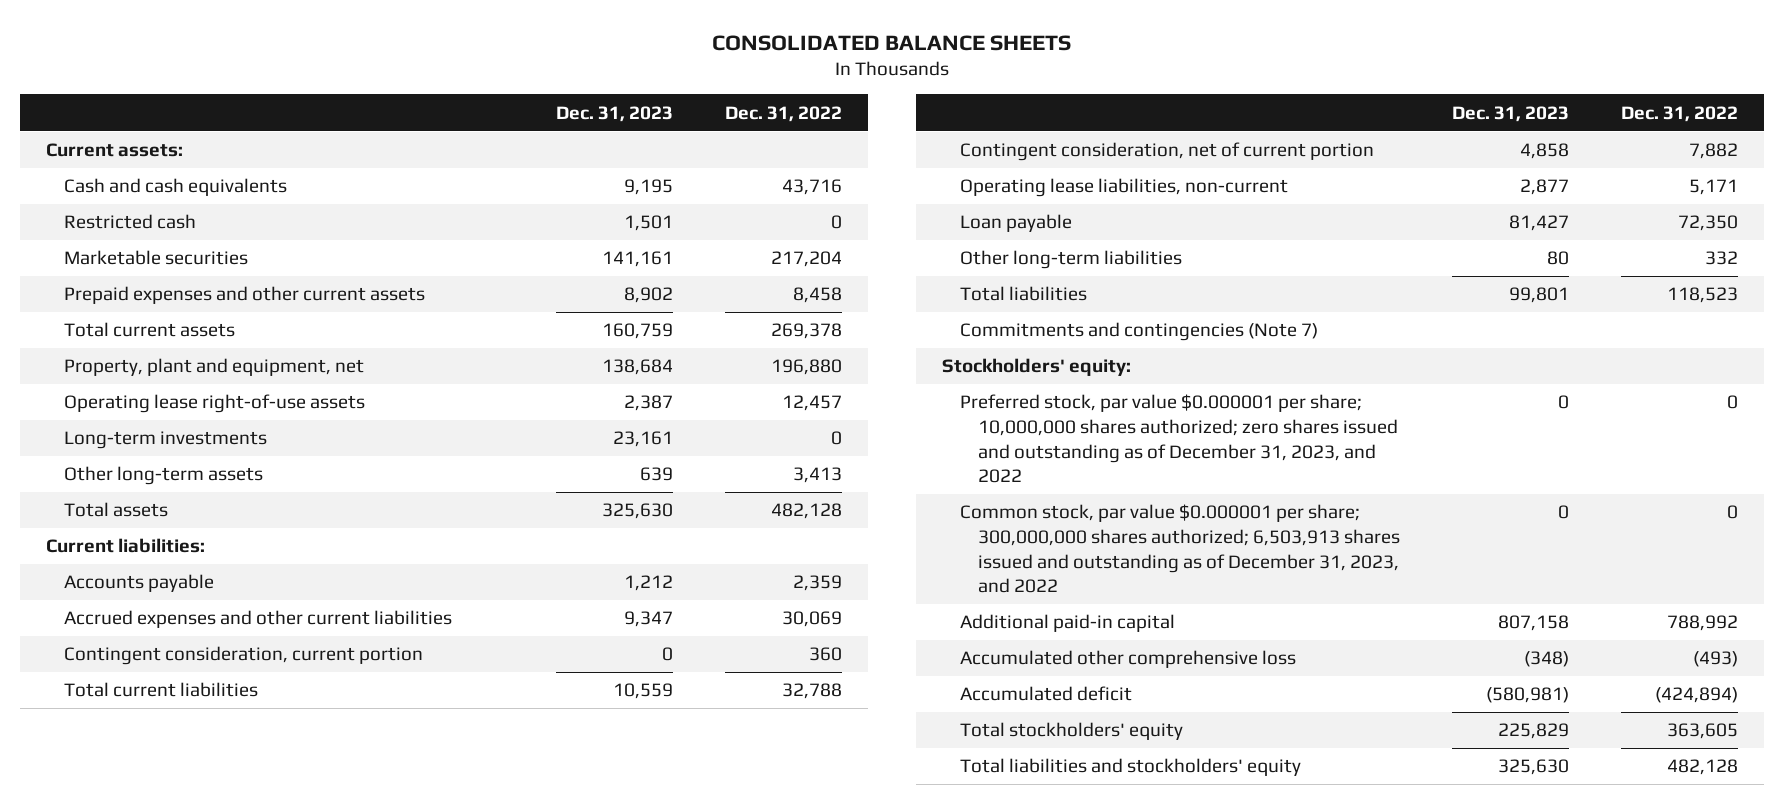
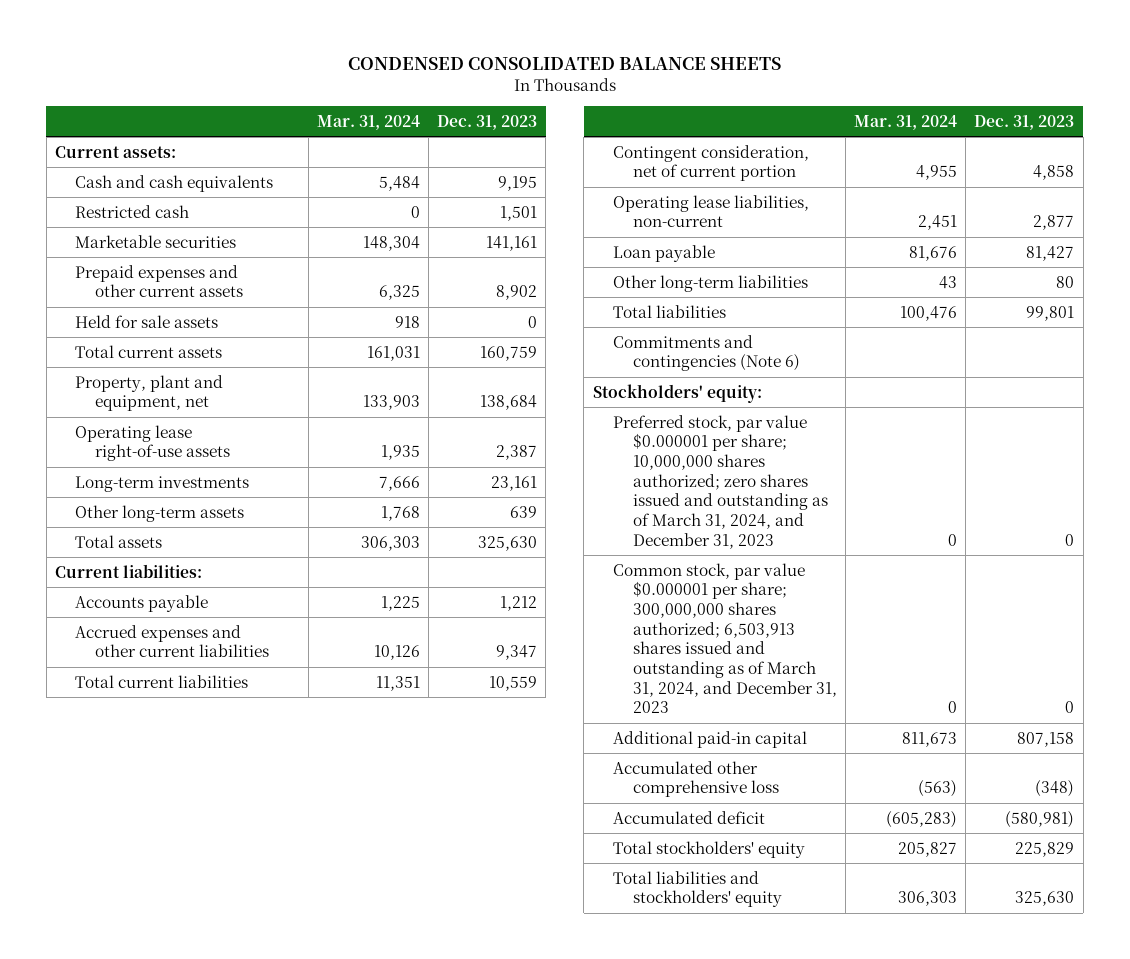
- CONSOLIDATED BALANCE SHEETS
+ CONDENSED CONSOLIDATED BALANCE SHEETS
- | Dec. 31, 2023 | Dec. 31, 2022
+ | Mar. 31, 2024 | Dec. 31, 2023
+ Held for sale assets | 918 | 0
- Contingent consideration, current portion | 0 | 360
- Commitments and contingencies (Note 7)
+ Commitments and contingencies (Note 6)
- Preferred stock, par value $0.000001 per share; 10,000,000 shares authorized; zero shares issued and outstanding as of December 31, 2023, and 2022 | 0 | 0
- Common stock, par value $0.000001 per share; 300,000,000 shares authorized; 6,503,913 shares issued and outstanding as of December 31, 2023, and 2022 | 0 | 0
+ Preferred stock, par value $0.000001 per share; 10,000,000 shares authorized; zero shares issued and outstanding as of March 31, 2024, and December 31, 2023 | 0 | 0
+ Common stock, par value $0.000001 per share; 300,000,000 shares authorized; 6,503,913 shares issued and outstanding as of March 31, 2024, and December 31, 2023 | 0 | 0

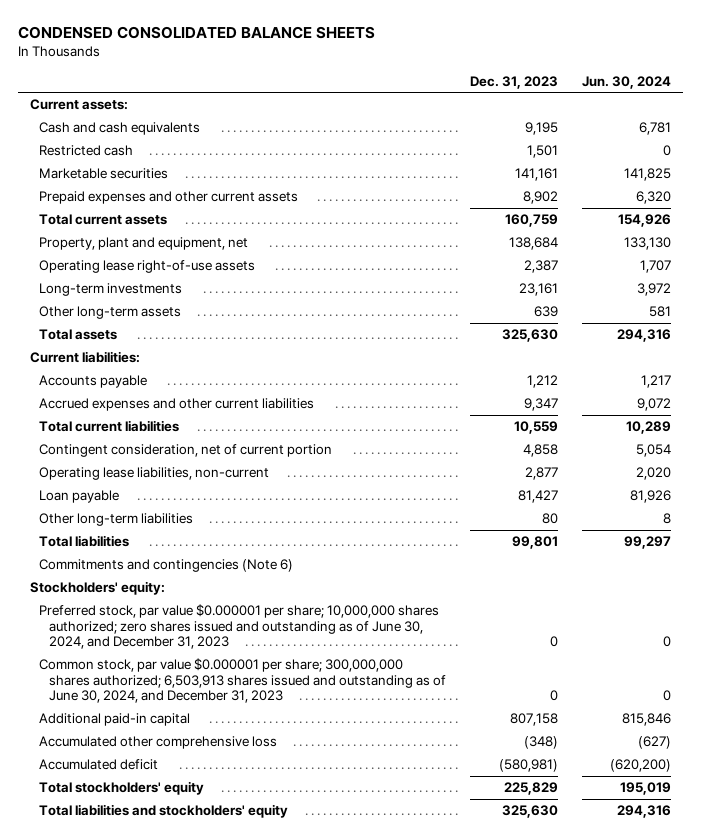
- | Mar. 31, 2024 | Dec. 31, 2023
+ | Dec. 31, 2023 | Jun. 30, 2024
- Held for sale assets | 918 | 0
- Preferred stock, par value $0.000001 per share; 10,000,000 shares authorized; zero shares issued and outstanding as of March 31, 2024, and December 31, 2023 | 0 | 0
- Common stock, par value $0.000001 per share; 300,000,000 shares authorized; 6,503,913 shares issued and outstanding as of March 31, 2024, and December 31, 2023 | 0 | 0
+ Preferred stock, par value $0.000001 per share; 10,000,000 shares authorized; zero shares issued and outstanding as of June 30, 2024, and December 31, 2023 | 0 | 0
+ Common stock, par value $0.000001 per share; 300,000,000 shares authorized; 6,503,913 shares issued and outstanding as of June 30, 2024, and December 31, 2023 | 0 | 0

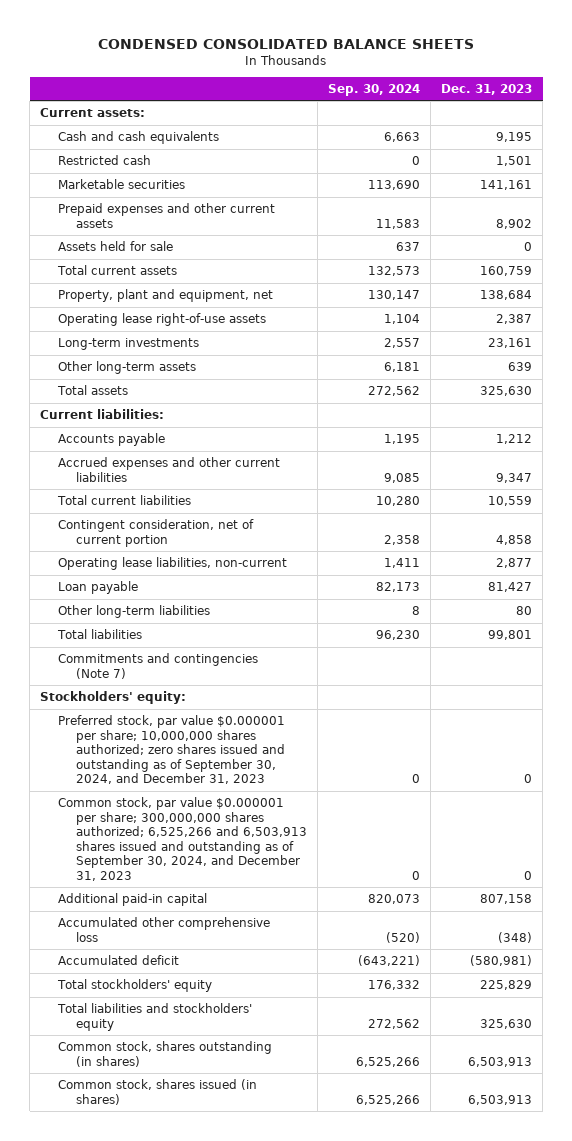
- | Dec. 31, 2023 | Jun. 30, 2024
+ | Sep. 30, 2024 | Dec. 31, 2023
+ Assets held for sale | 637 | 0
- Commitments and contingencies (Note 6)
+ Commitments and contingencies (Note 7)
- Preferred stock, par value $0.000001 per share; 10,000,000 shares authorized; zero shares issued and outstanding as of June 30, 2024, and December 31, 2023 | 0 | 0
- Common stock, par value $0.000001 per share; 300,000,000 shares authorized; 6,503,913 shares issued and outstanding as of June 30, 2024, and December 31, 2023 | 0 | 0
+ Preferred stock, par value $0.000001 per share; 10,000,000 shares authorized; zero shares issued and outstanding as of September 30, 2024, and December 31, 2023 | 0 | 0
+ Common stock, par value $0.000001 per share; 300,000,000 shares authorized; 6,525,266 and 6,503,913 shares issued and outstanding as of September 30, 2024, and December 31, 2023 | 0 | 0
+ Common stock, shares outstanding (in shares) | 6,525,266 | 6,503,913
+ Common stock, shares issued (in shares) | 6,525,266 | 6,503,913

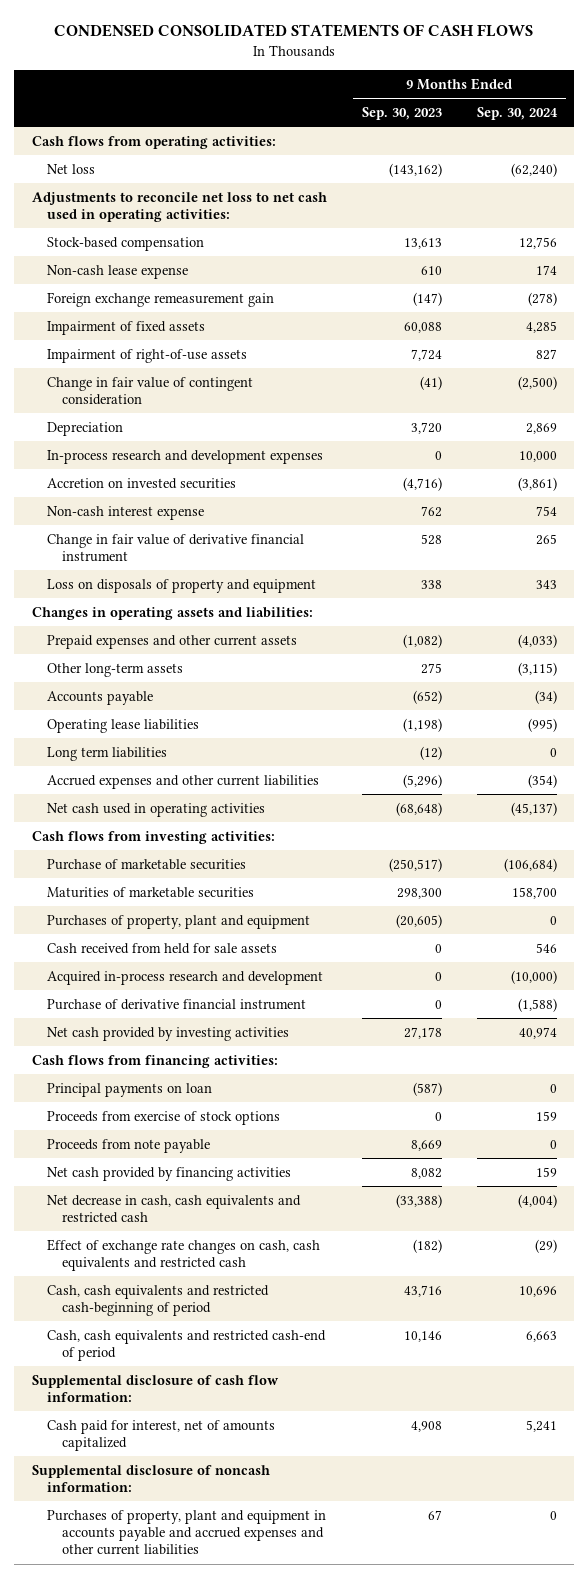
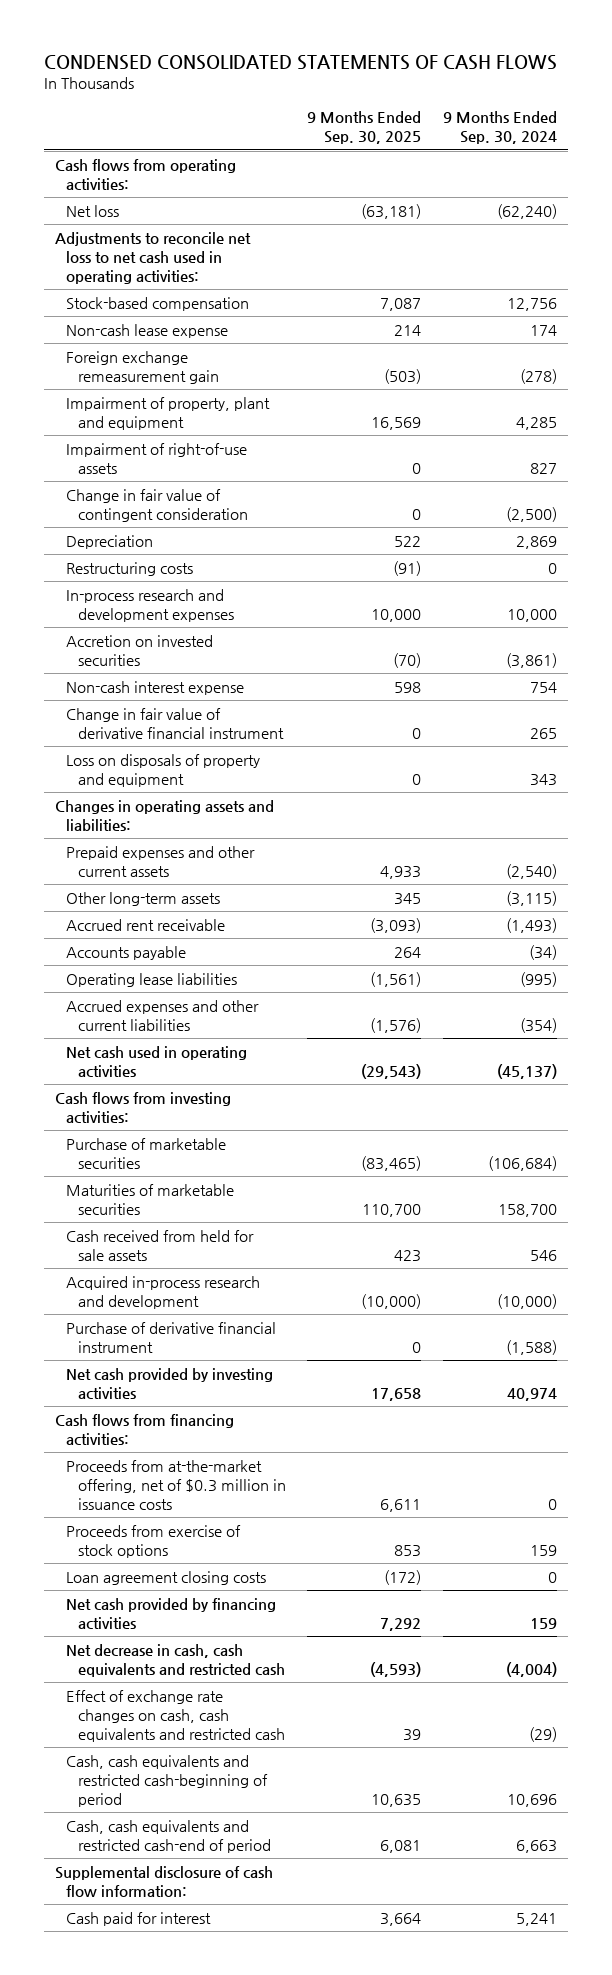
- | 9 Months Ended Sep. 30, 2023 | 9 Months Ended Sep. 30, 2024
+ | 9 Months Ended Sep. 30, 2025 | 9 Months Ended Sep. 30, 2024
- Impairment of fixed assets | 60,088 | 4,285
+ Impairment of property, plant and equipment | 16,569 | 4,285
+ Restructuring costs | (91) | 0
- Prepaid expenses and other current assets | (1,082) | (4,033)
+ Prepaid expenses and other current assets | 4,933 | (2,540)
+ Accrued rent receivable | (3,093) | (1,493)
- Long term liabilities | (12) | 0
- Purchases of property, plant and equipment | (20,605) | 0
- Principal payments on loan | (587) | 0
+ Proceeds from at-the-market offering, net of $0.3 million in issuance costs | 6,611 | 0
- Proceeds from note payable | 8,669 | 0
+ Loan agreement closing costs | (172) | 0
- Cash paid for interest, net of amounts capitalized | 4,908 | 5,241
- Supplemental disclosure of noncash information:
- Purchases of property, plant and equipment in accounts payable and accrued expenses and other current liabilities | 67 | 0
+ Cash paid for interest | 3,664 | 5,241

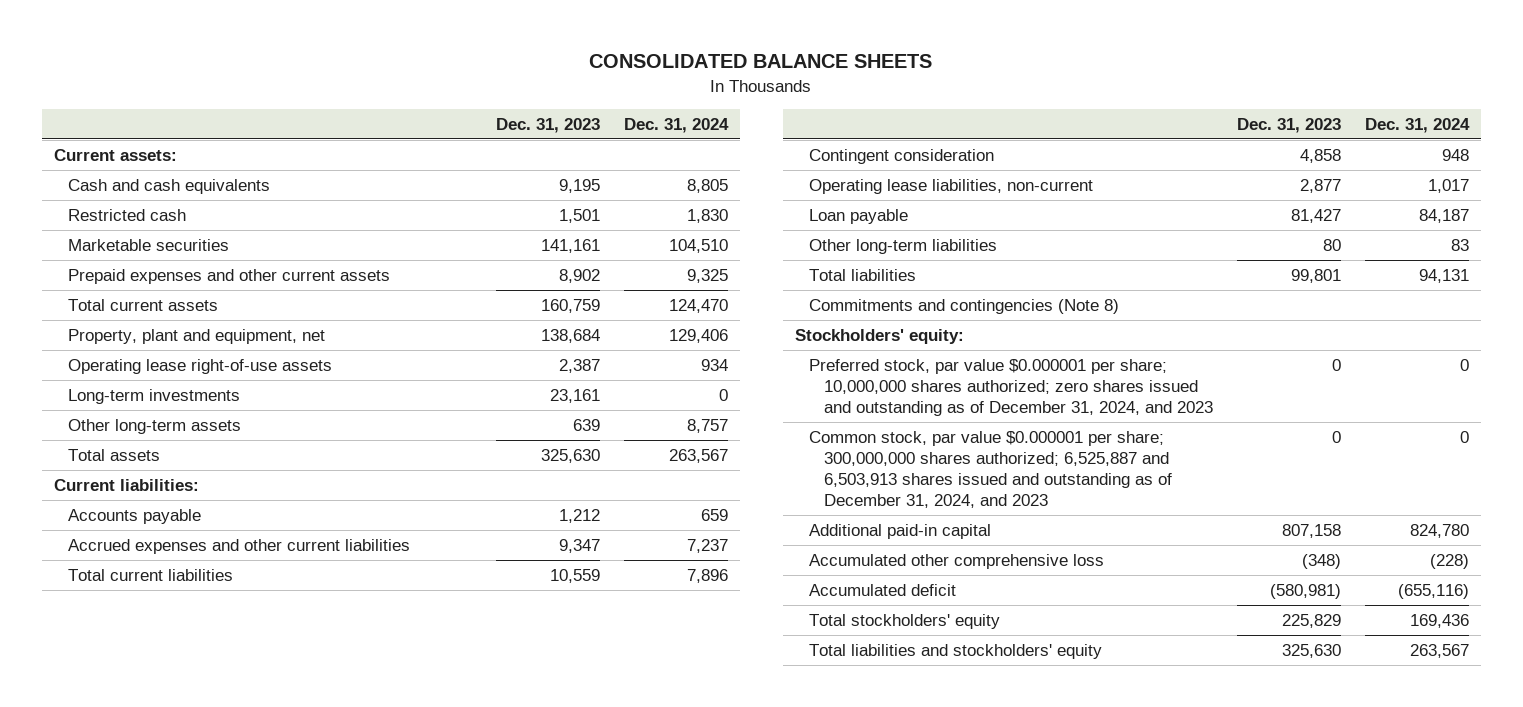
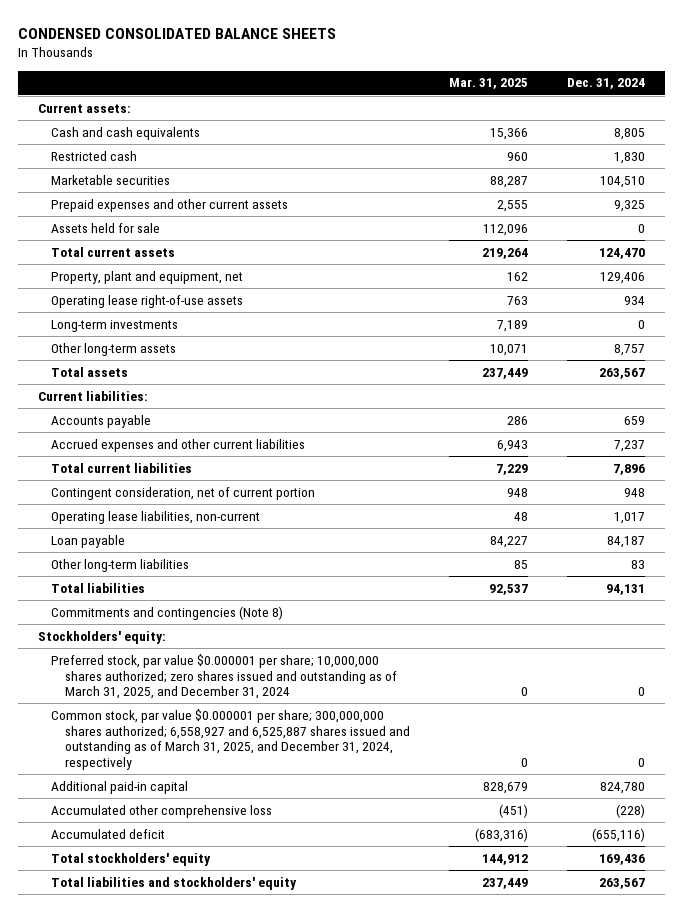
- CONSOLIDATED BALANCE SHEETS
+ CONDENSED CONSOLIDATED BALANCE SHEETS
- | Dec. 31, 2023 | Dec. 31, 2024
+ | Mar. 31, 2025 | Dec. 31, 2024
+ Assets held for sale | 112,096 | 0
- Contingent consideration | 4,858 | 948
+ Contingent consideration, net of current portion | 948 | 948
- Preferred stock, par value $0.000001 per share; 10,000,000 shares authorized; zero shares issued and outstanding as of December 31, 2024, and 2023 | 0 | 0
- Common stock, par value $0.000001 per share; 300,000,000 shares authorized; 6,525,887 and 6,503,913 shares issued and outstanding as of December 31, 2024, and 2023 | 0 | 0
+ Preferred stock, par value $0.000001 per share; 10,000,000 shares authorized; zero shares issued and outstanding as of March 31, 2025, and December 31, 2024 | 0 | 0
+ Common stock, par value $0.000001 per share; 300,000,000 shares authorized; 6,558,927 and 6,525,887 shares issued and outstanding as of March 31, 2025, and December 31, 2024, respectively | 0 | 0

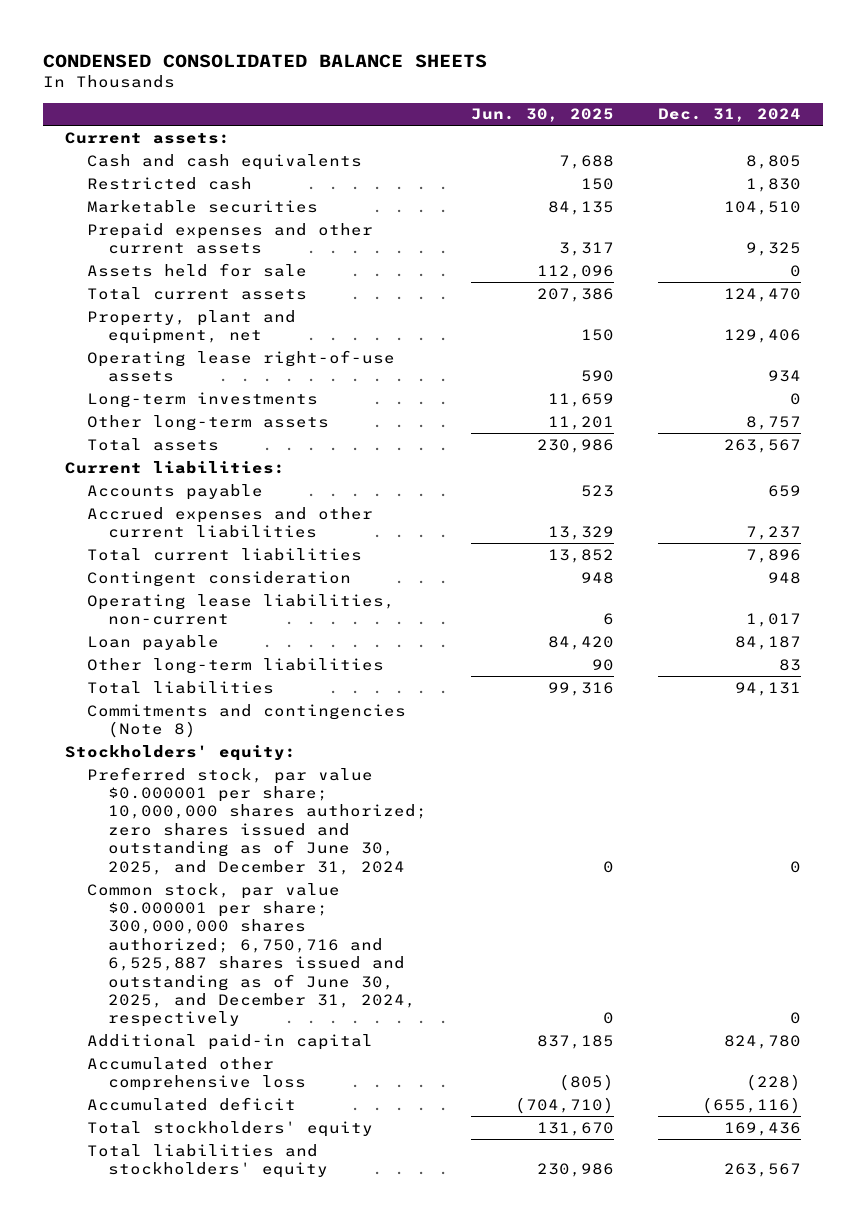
- | Mar. 31, 2025 | Dec. 31, 2024
+ | Jun. 30, 2025 | Dec. 31, 2024
- Contingent consideration, net of current portion | 948 | 948
+ Contingent consideration | 948 | 948
- Preferred stock, par value $0.000001 per share; 10,000,000 shares authorized; zero shares issued and outstanding as of March 31, 2025, and December 31, 2024 | 0 | 0
- Common stock, par value $0.000001 per share; 300,000,000 shares authorized; 6,558,927 and 6,525,887 shares issued and outstanding as of March 31, 2025, and December 31, 2024, respectively | 0 | 0
+ Preferred stock, par value $0.000001 per share; 10,000,000 shares authorized; zero shares issued and outstanding as of June 30, 2025, and December 31, 2024 | 0 | 0
+ Common stock, par value $0.000001 per share; 300,000,000 shares authorized; 6,750,716 and 6,525,887 shares issued and outstanding as of June 30, 2025, and December 31, 2024, respectively | 0 | 0

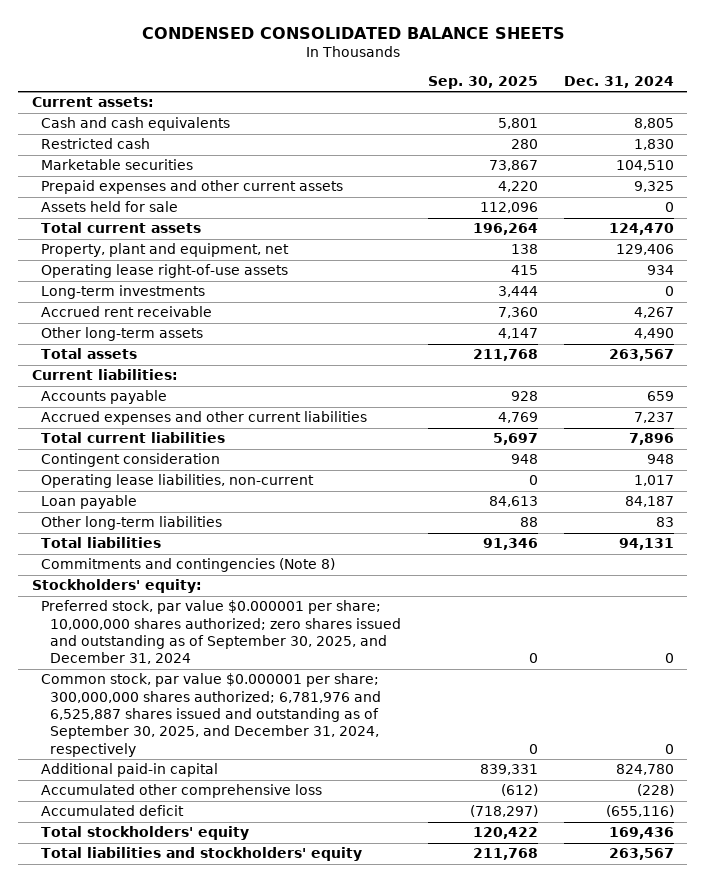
- | Jun. 30, 2025 | Dec. 31, 2024
+ | Sep. 30, 2025 | Dec. 31, 2024
- Other long-term assets | 11,201 | 8,757
+ Accrued rent receivable | 7,360 | 4,267
+ Other long-term assets | 4,147 | 4,490
- Preferred stock, par value $0.000001 per share; 10,000,000 shares authorized; zero shares issued and outstanding as of June 30, 2025, and December 31, 2024 | 0 | 0
- Common stock, par value $0.000001 per share; 300,000,000 shares authorized; 6,750,716 and 6,525,887 shares issued and outstanding as of June 30, 2025, and December 31, 2024, respectively | 0 | 0
+ Preferred stock, par value $0.000001 per share; 10,000,000 shares authorized; zero shares issued and outstanding as of September 30, 2025, and December 31, 2024 | 0 | 0
+ Common stock, par value $0.000001 per share; 300,000,000 shares authorized; 6,781,976 and 6,525,887 shares issued and outstanding as of September 30, 2025, and December 31, 2024, respectively | 0 | 0

